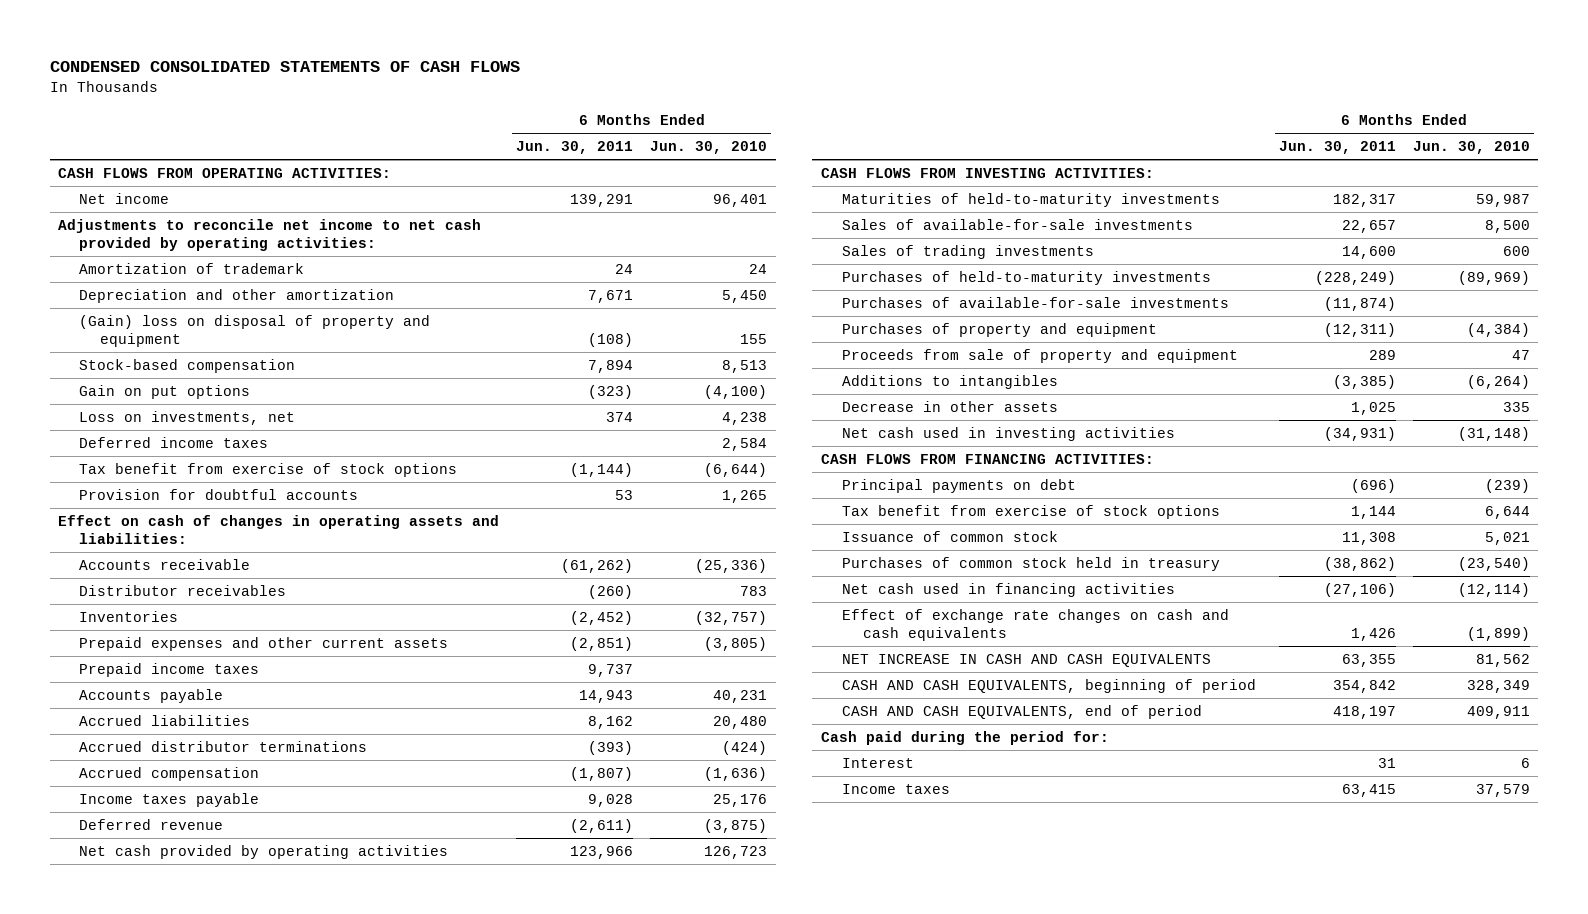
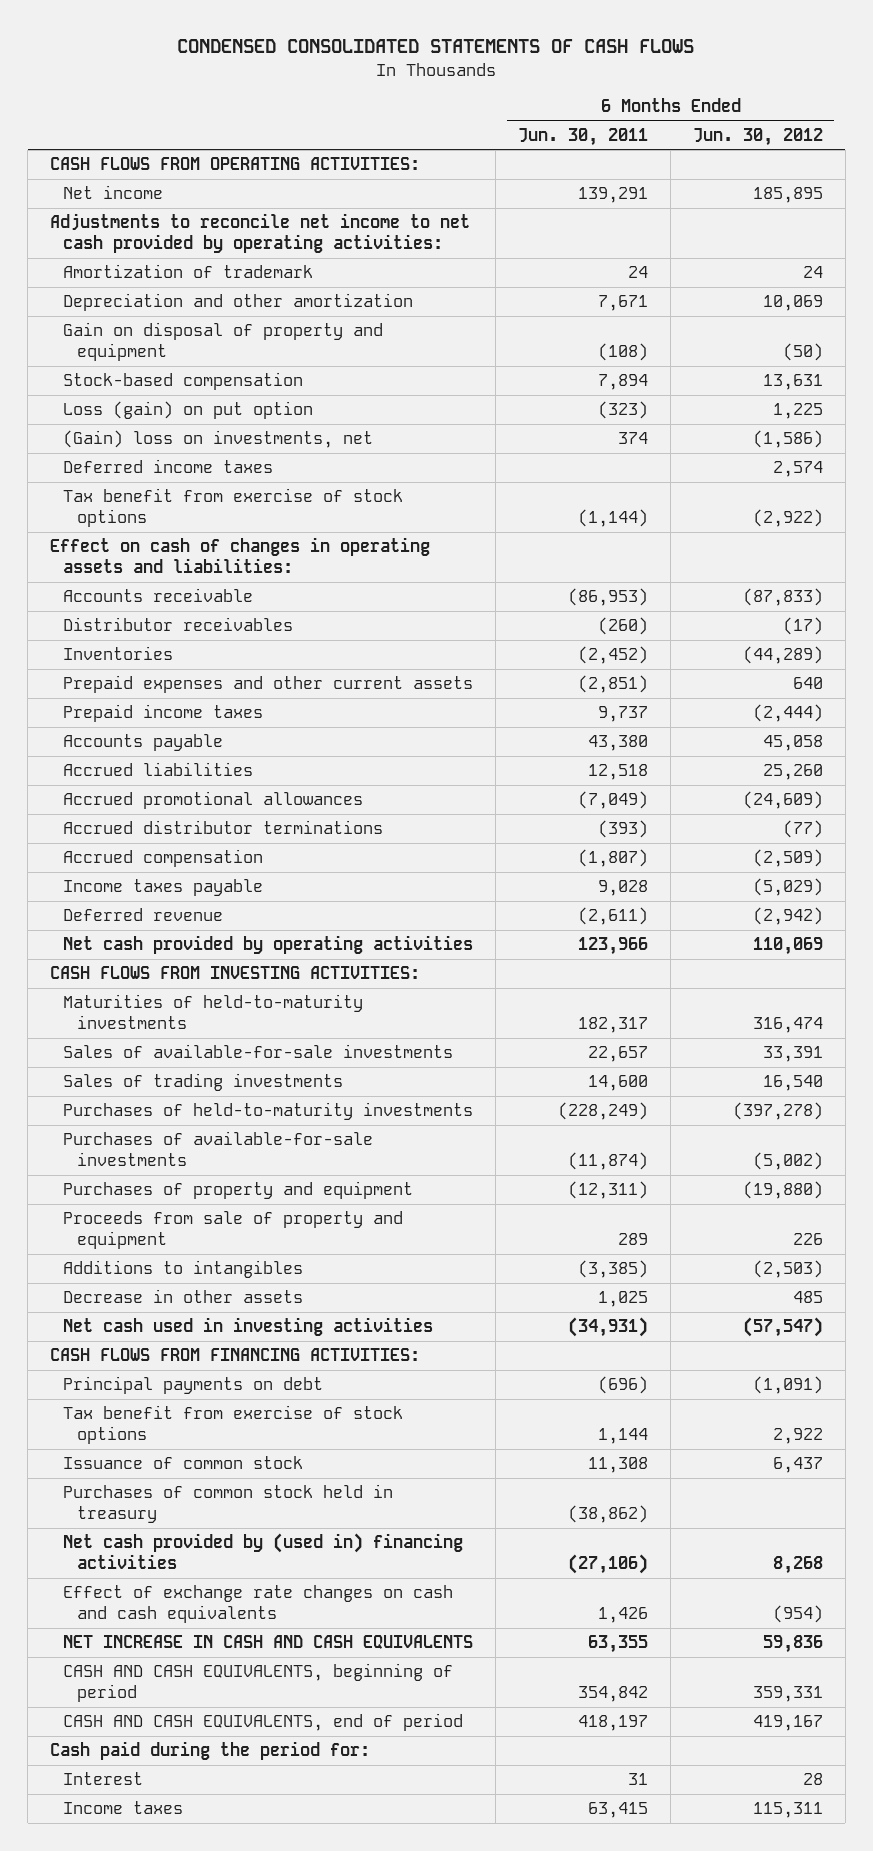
- | 6 Months Ended Jun. 30, 2011 | 6 Months Ended Jun. 30, 2010
+ | 6 Months Ended Jun. 30, 2011 | 6 Months Ended Jun. 30, 2012
- (Gain) loss on disposal of property and equipment | (108) | 155
+ Gain on disposal of property and equipment | (108) | (50)
- Gain on put options | (323) | (4,100)
- Loss on investments, net | 374 | 4,238
+ Loss (gain) on put option | (323) | 1,225
+ (Gain) loss on investments, net | 374 | (1,586)
- Provision for doubtful accounts | 53 | 1,265
- Accounts receivable | (61,262) | (25,336)
+ Accounts receivable | (86,953) | (87,833)
- Accounts payable | 14,943 | 40,231
- Accrued liabilities | 8,162 | 20,480
+ Accounts payable | 43,380 | 45,058
+ Accrued liabilities | 12,518 | 25,260
+ Accrued promotional allowances | (7,049) | (24,609)
- Net cash used in financing activities | (27,106) | (12,114)
+ Net cash provided by (used in) financing activities | (27,106) | 8,268

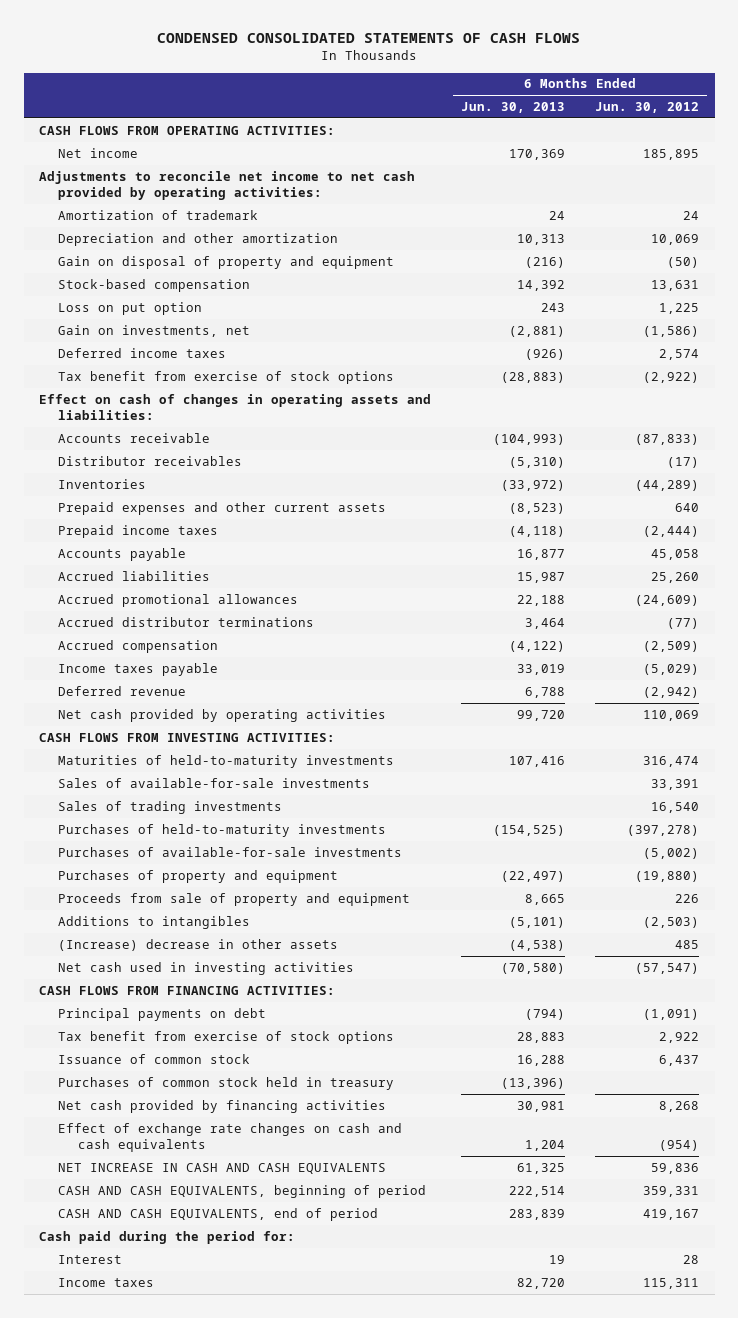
- | 6 Months Ended Jun. 30, 2011 | 6 Months Ended Jun. 30, 2012
+ | 6 Months Ended Jun. 30, 2013 | 6 Months Ended Jun. 30, 2012
- Loss (gain) on put option | (323) | 1,225
- (Gain) loss on investments, net | 374 | (1,586)
+ Loss on put option | 243 | 1,225
+ Gain on investments, net | (2,881) | (1,586)
- Decrease in other assets | 1,025 | 485
+ (Increase) decrease in other assets | (4,538) | 485
- Net cash provided by (used in) financing activities | (27,106) | 8,268
+ Net cash provided by financing activities | 30,981 | 8,268

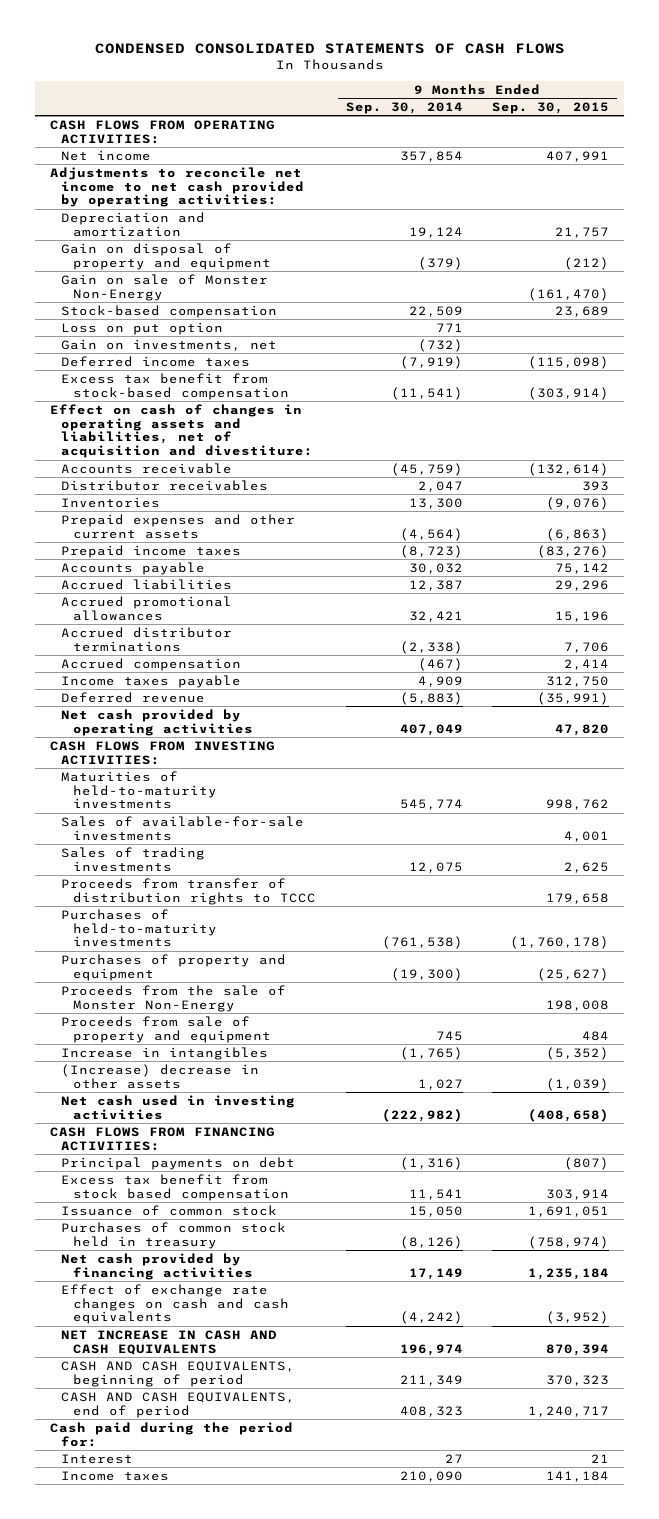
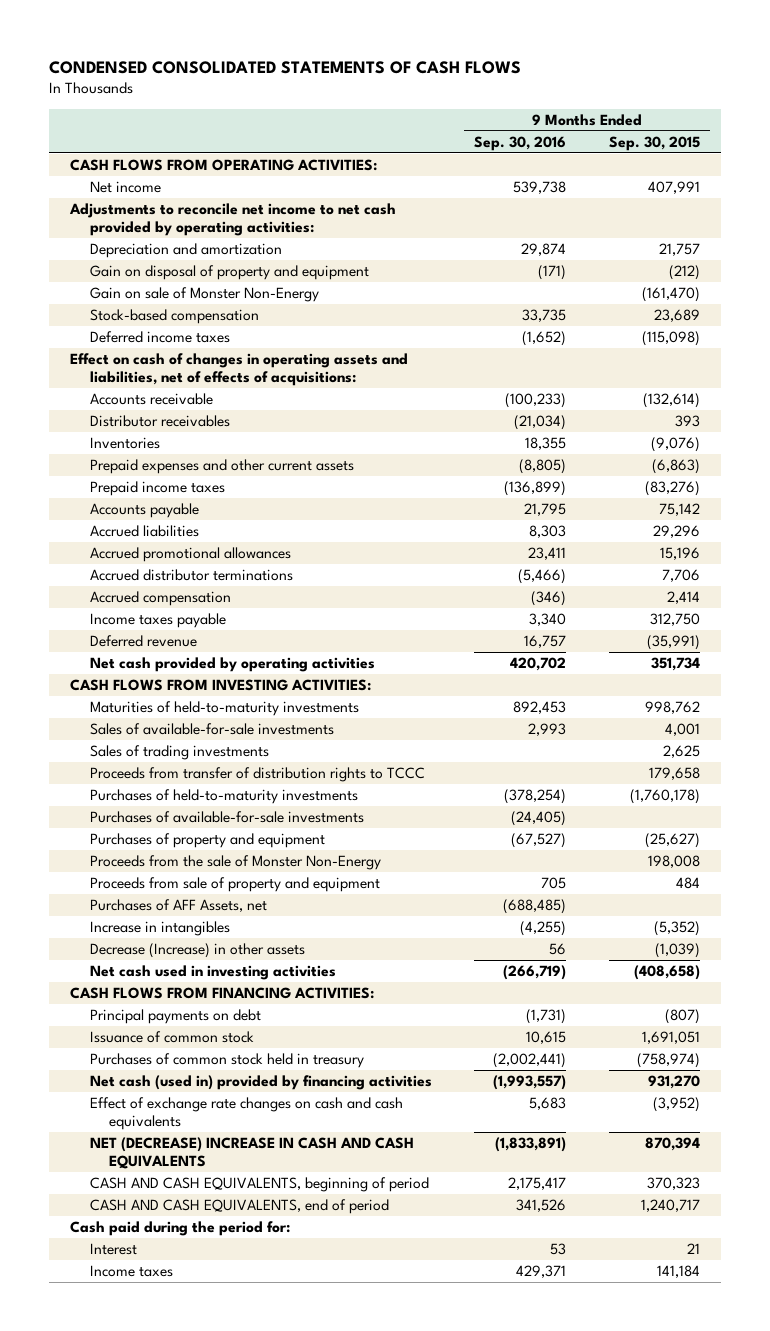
- | 9 Months Ended Sep. 30, 2014 | 9 Months Ended Sep. 30, 2015
+ | 9 Months Ended Sep. 30, 2016 | 9 Months Ended Sep. 30, 2015
- Loss on put option | 771 |
- Gain on investments, net | (732) |
- Excess tax benefit from stock-based compensation | (11,541) | (303,914)
- Effect on cash of changes in operating assets and liabilities, net of acquisition and divestiture:
+ Effect on cash of changes in operating assets and liabilities, net of effects of acquisitions:
- Net cash provided by operating activities | 407,049 | 47,820
+ Net cash provided by operating activities | 420,702 | 351,734
+ Purchases of available-for-sale investments | (24,405) |
+ Purchases of AFF Assets, net | (688,485) |
- (Increase) decrease in other assets | 1,027 | (1,039)
+ Decrease (Increase) in other assets | 56 | (1,039)
- Excess tax benefit from stock based compensation | 11,541 | 303,914
- Net cash provided by financing activities | 17,149 | 1,235,184
+ Net cash (used in) provided by financing activities | (1,993,557) | 931,270
- NET INCREASE IN CASH AND CASH EQUIVALENTS | 196,974 | 870,394
+ NET (DECREASE) INCREASE IN CASH AND CASH EQUIVALENTS | (1,833,891) | 870,394

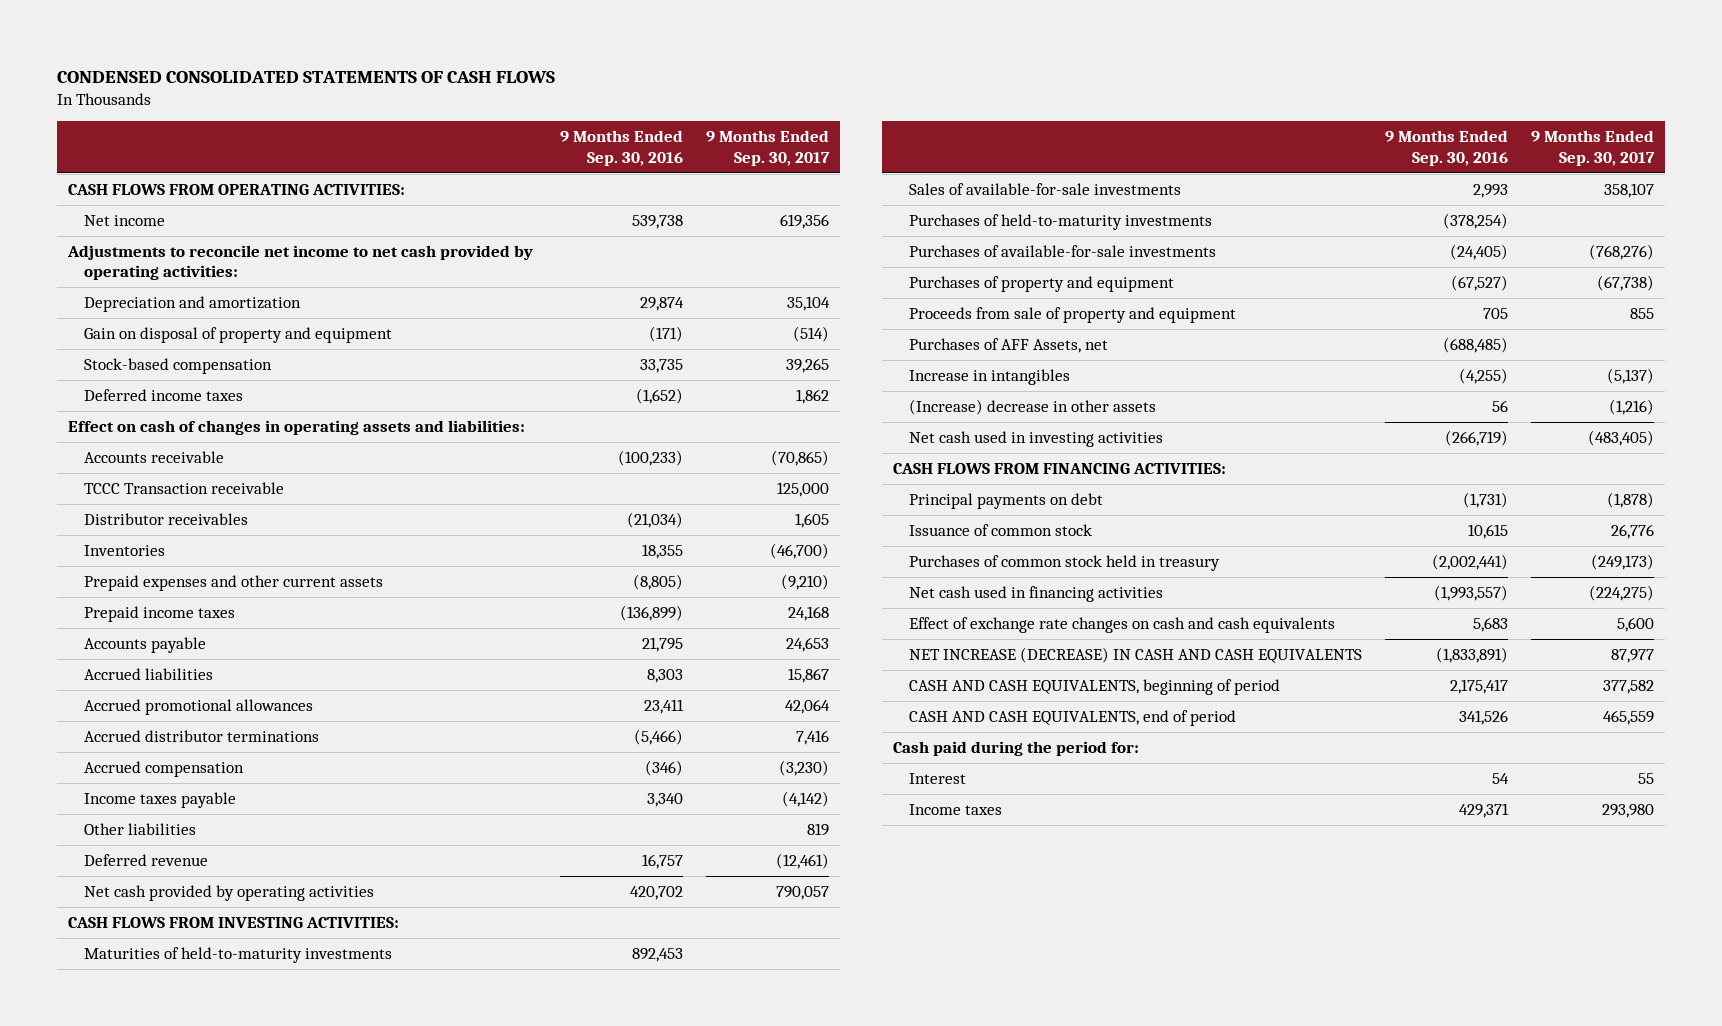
- | 9 Months Ended Sep. 30, 2016 | 9 Months Ended Sep. 30, 2015
+ | 9 Months Ended Sep. 30, 2016 | 9 Months Ended Sep. 30, 2017
- Gain on sale of Monster Non-Energy | | (161,470)
- Effect on cash of changes in operating assets and liabilities, net of effects of acquisitions:
+ Effect on cash of changes in operating assets and liabilities:
+ TCCC Transaction receivable | | 125,000
+ Other liabilities | | 819
- Sales of trading investments | | 2,625
- Proceeds from transfer of distribution rights to TCCC | | 179,658
- Proceeds from the sale of Monster Non-Energy | | 198,008
- Decrease (Increase) in other assets | 56 | (1,039)
+ (Increase) decrease in other assets | 56 | (1,216)
- Net cash (used in) provided by financing activities | (1,993,557) | 931,270
+ Net cash used in financing activities | (1,993,557) | (224,275)
- NET (DECREASE) INCREASE IN CASH AND CASH EQUIVALENTS | (1,833,891) | 870,394
+ NET INCREASE (DECREASE) IN CASH AND CASH EQUIVALENTS | (1,833,891) | 87,977
- Interest | 53 | 21
+ Interest | 54 | 55

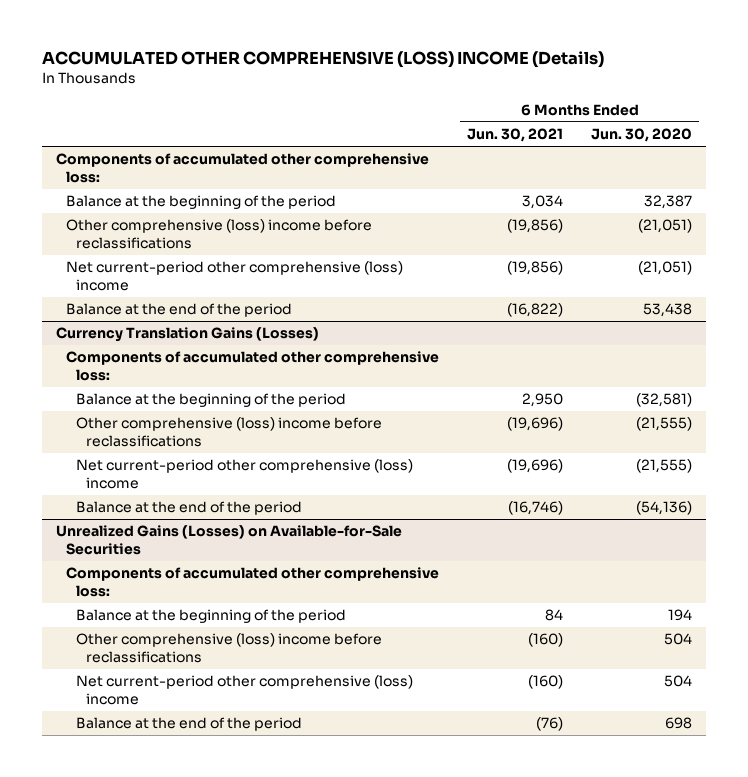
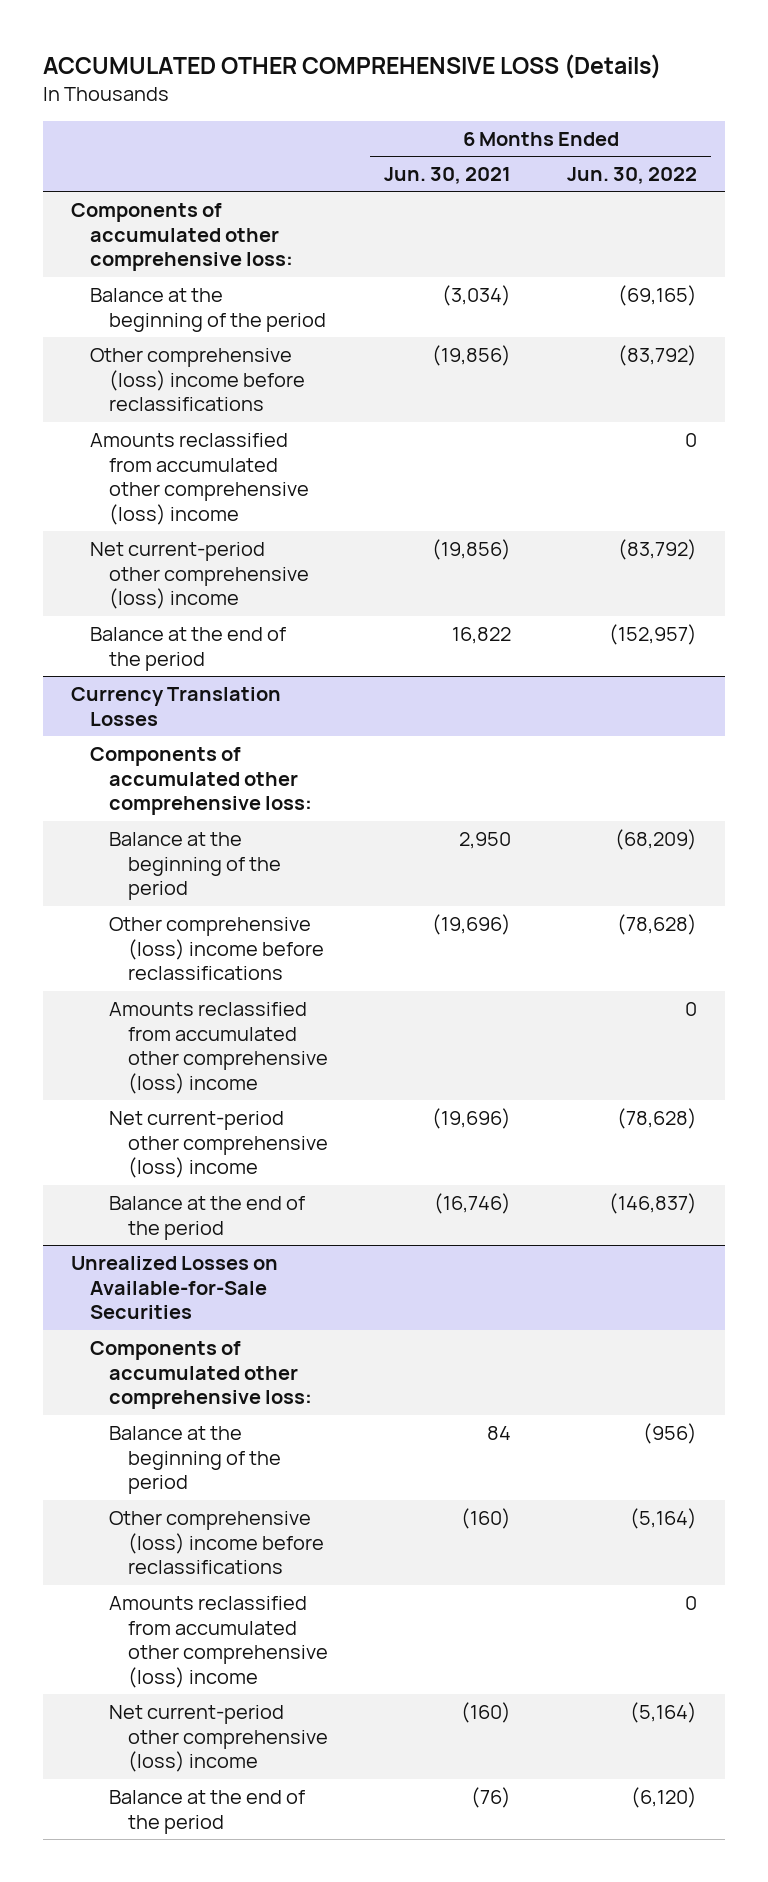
- ACCUMULATED OTHER COMPREHENSIVE (LOSS) INCOME (Details)
+ ACCUMULATED OTHER COMPREHENSIVE LOSS (Details)
- | 6 Months Ended Jun. 30, 2021 | 6 Months Ended Jun. 30, 2020
+ | 6 Months Ended Jun. 30, 2021 | 6 Months Ended Jun. 30, 2022
- Balance at the beginning of the period | 3,034 | 32,387
+ Balance at the beginning of the period | (3,034) | (69,165)
+ Amounts reclassified from accumulated other comprehensive (loss) income | | 0
- Balance at the end of the period | (16,822) | 53,438
- Currency Translation Gains (Losses)
+ Balance at the end of the period | 16,822 | (152,957)
+ Currency Translation Losses
+ Amounts reclassified from accumulated other comprehensive (loss) income | | 0
- Unrealized Gains (Losses) on Available-for-Sale Securities
+ Unrealized Losses on Available-for-Sale Securities
+ Amounts reclassified from accumulated other comprehensive (loss) income | | 0

